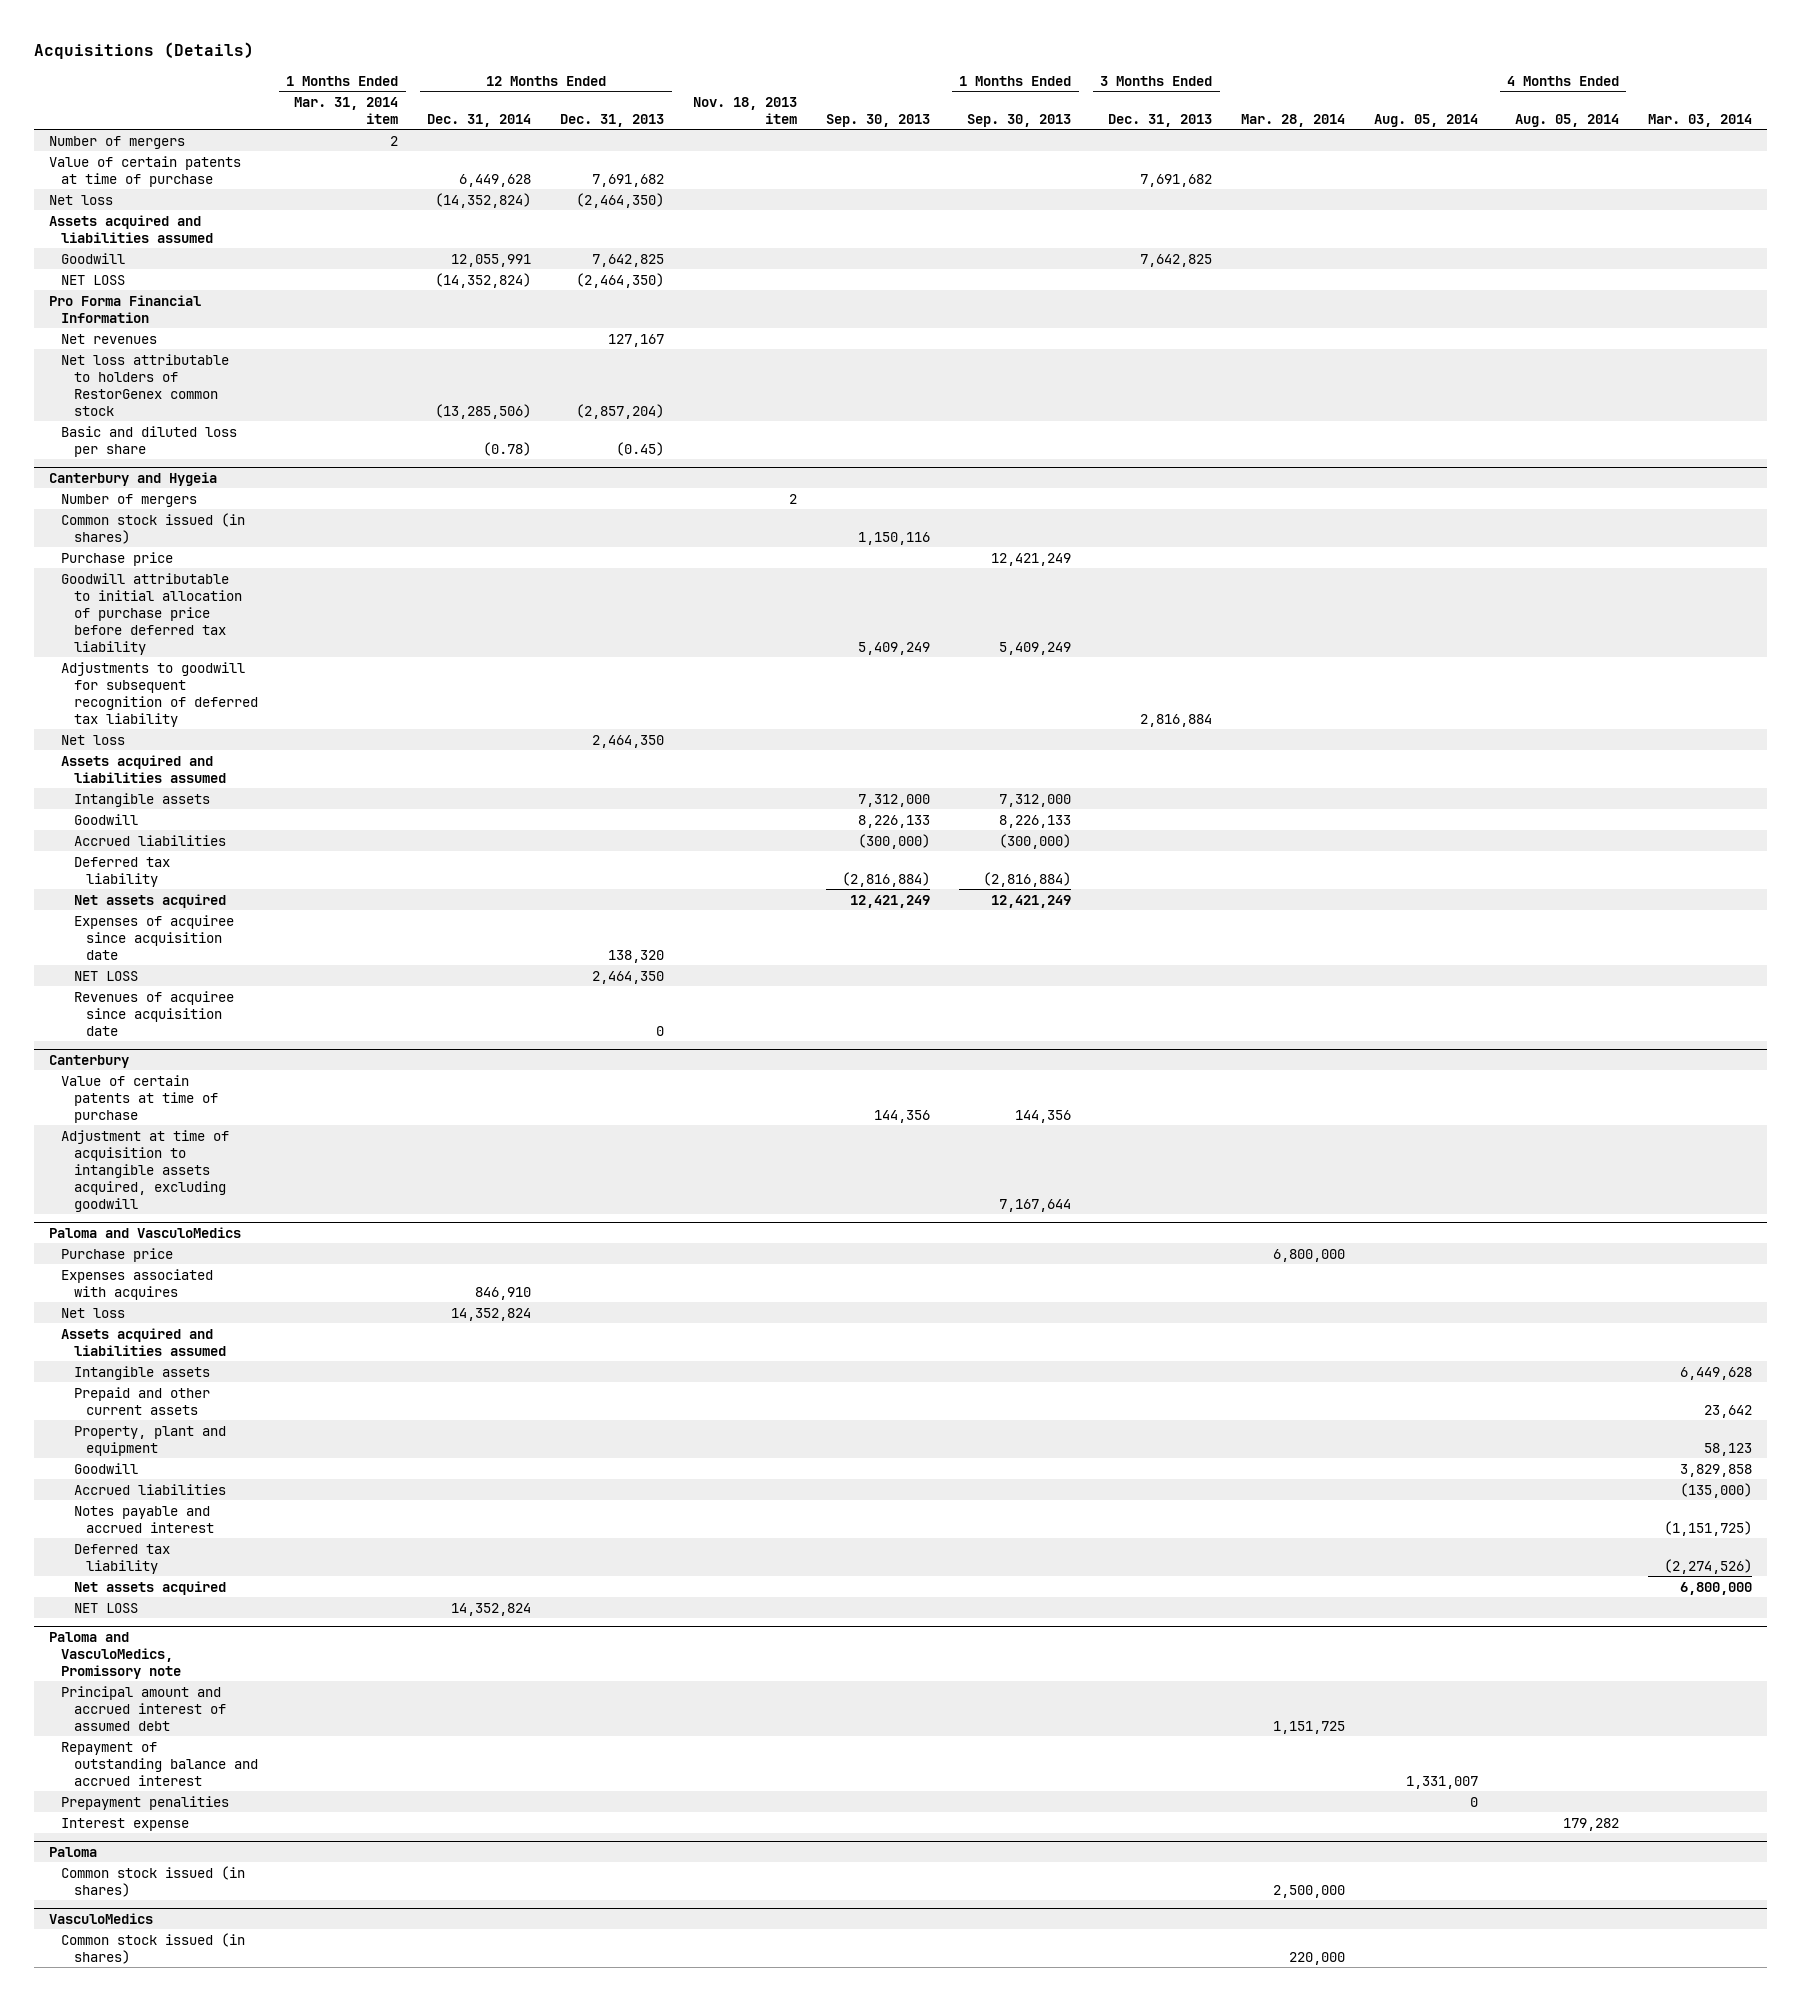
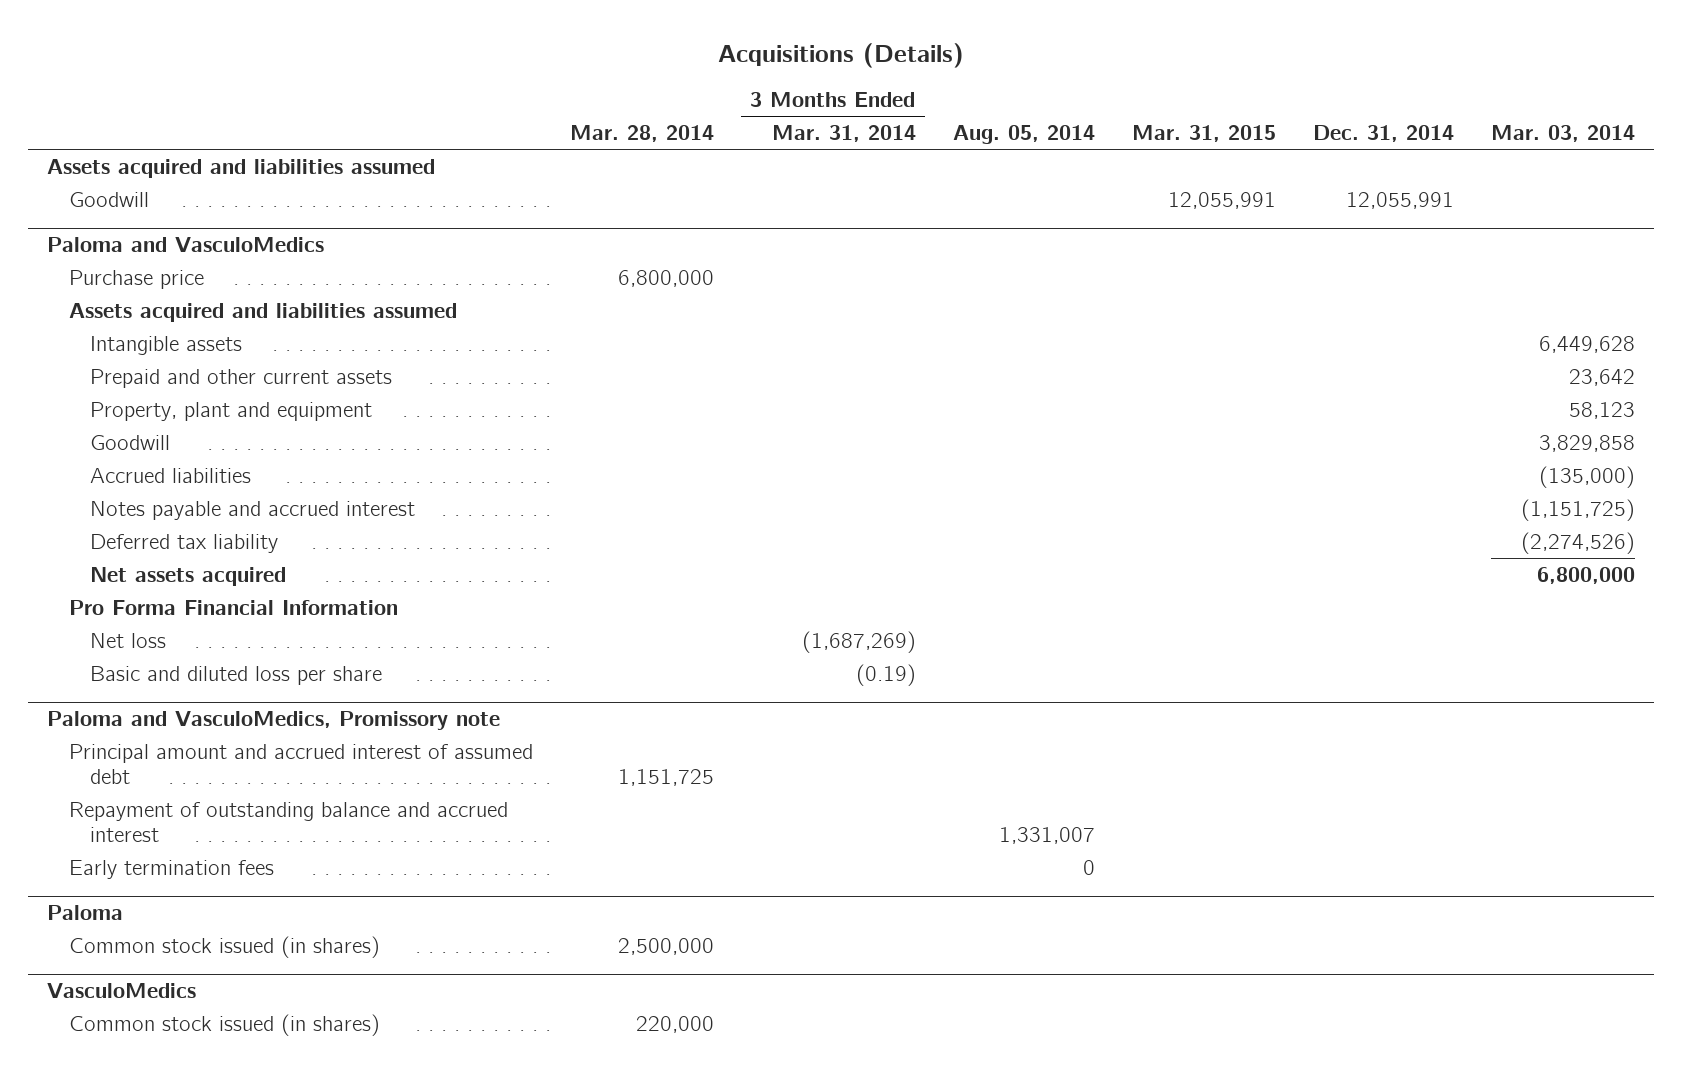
- | 1 Months Ended Mar. 31, 2014 item | 12 Months Ended Dec. 31, 2014 | 12 Months Ended Dec. 31, 2013 | Nov. 18, 2013 item | Sep. 30, 2013 | 1 Months Ended Sep. 30, 2013 | 3 Months Ended Dec. 31, 2013 | Mar. 28, 2014 | Aug. 05, 2014 | 4 Months Ended Aug. 05, 2014 | Mar. 03, 2014
+ | Mar. 28, 2014 | 3 Months Ended Mar. 31, 2014 | Aug. 05, 2014 | Mar. 31, 2015 | Dec. 31, 2014 | Mar. 03, 2014
- Number of mergers | 2 | | | | | | | | | |
- Value of certain patents at time of purchase | | 6,449,628 | 7,691,682 | | | | 7,691,682 | | | |
- Net loss | | (14,352,824) | (2,464,350) | | | | | | | |
- NET LOSS | | (14,352,824) | (2,464,350) | | | | | | | |
- Pro Forma Financial Information
- Net revenues | | | 127,167 | | | | | | | |
- Net loss attributable to holders of RestorGenex common stock | | (13,285,506) | (2,857,204) | | | | | | | |
- Basic and diluted loss per share | | (0.78) | (0.45) | | | | | | | |
- Canterbury and Hygeia
- Number of mergers | | | | 2 | | | | | | |
- Common stock issued (in shares) | | | | | 1,150,116 | | | | | |
- Purchase price | | | | | | 12,421,249 | | | | |
- Goodwill attributable to initial allocation of purchase price before deferred tax liability | | | | | 5,409,249 | 5,409,249 | | | | |
- Adjustments to goodwill for subsequent recognition of deferred tax liability | | | | | | | 2,816,884 | | | |
- Net loss | | | 2,464,350 | | | | | | | |
- Assets acquired and liabilities assumed
- Intangible assets | | | | | 7,312,000 | 7,312,000 | | | | |
- Goodwill | | | | | 8,226,133 | 8,226,133 | | | | |
- Accrued liabilities | | | | | (300,000) | (300,000) | | | | |
- Deferred tax liability | | | | | (2,816,884) | (2,816,884) | | | | |
- Net assets acquired | | | | | 12,421,249 | 12,421,249 | | | | |
- Expenses of acquiree since acquisition date | | | 138,320 | | | | | | | |
- NET LOSS | | | 2,464,350 | | | | | | | |
- Revenues of acquiree since acquisition date | | | 0 | | | | | | | |
- Canterbury
- Value of certain patents at time of purchase | | | | | 144,356 | 144,356 | | | | |
- Adjustment at time of acquisition to intangible assets acquired, excluding goodwill | | | | | | 7,167,644 | | | | |
@ Paloma and VasculoMedics
- Expenses associated with acquires | | 846,910 | | | | | | | | |
- NET LOSS | | 14,352,824 | | | | | | | | |
+ Pro Forma Financial Information
moved down: Net loss | | (1,687,269) | | | |
+ Basic and diluted loss per share | | (0.19) | | | |
@ Paloma and VasculoMedics, Promissory note
- Prepayment penalities | | | | | | | | | 0 | |
- Interest expense | | | | | | | | | | 179,282 |
+ Early termination fees | | | 0 | | |

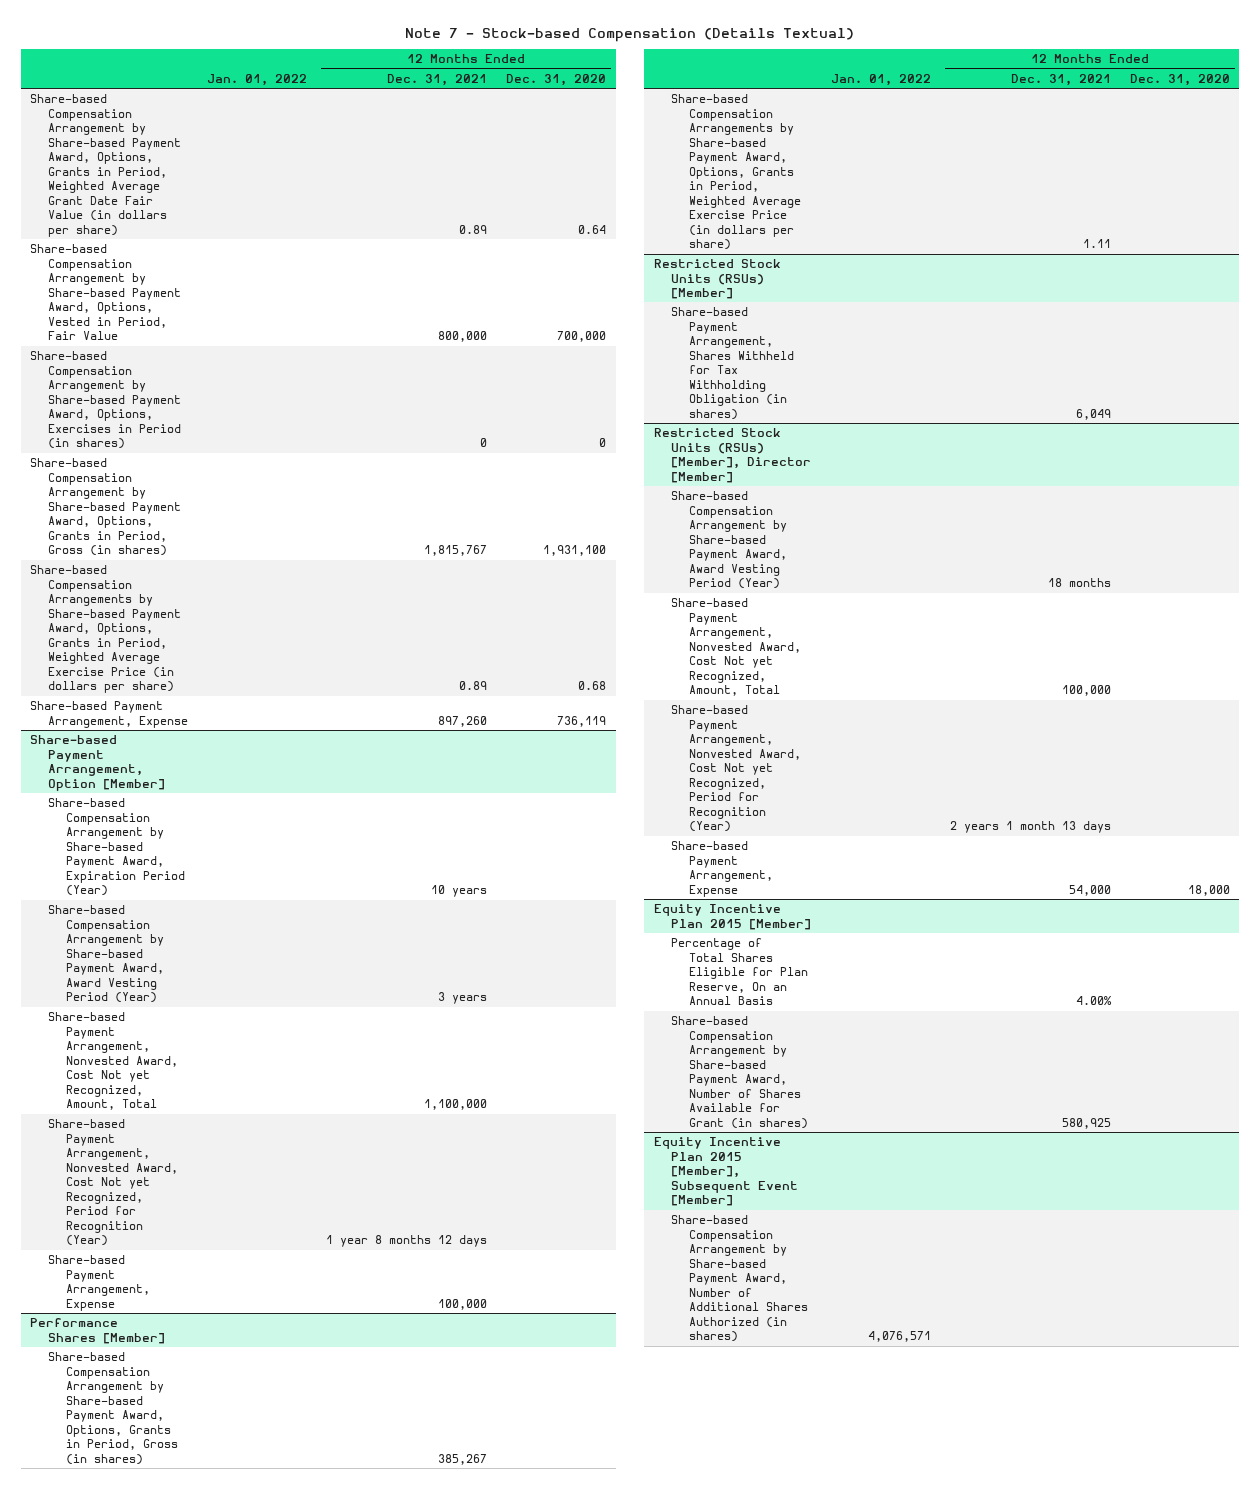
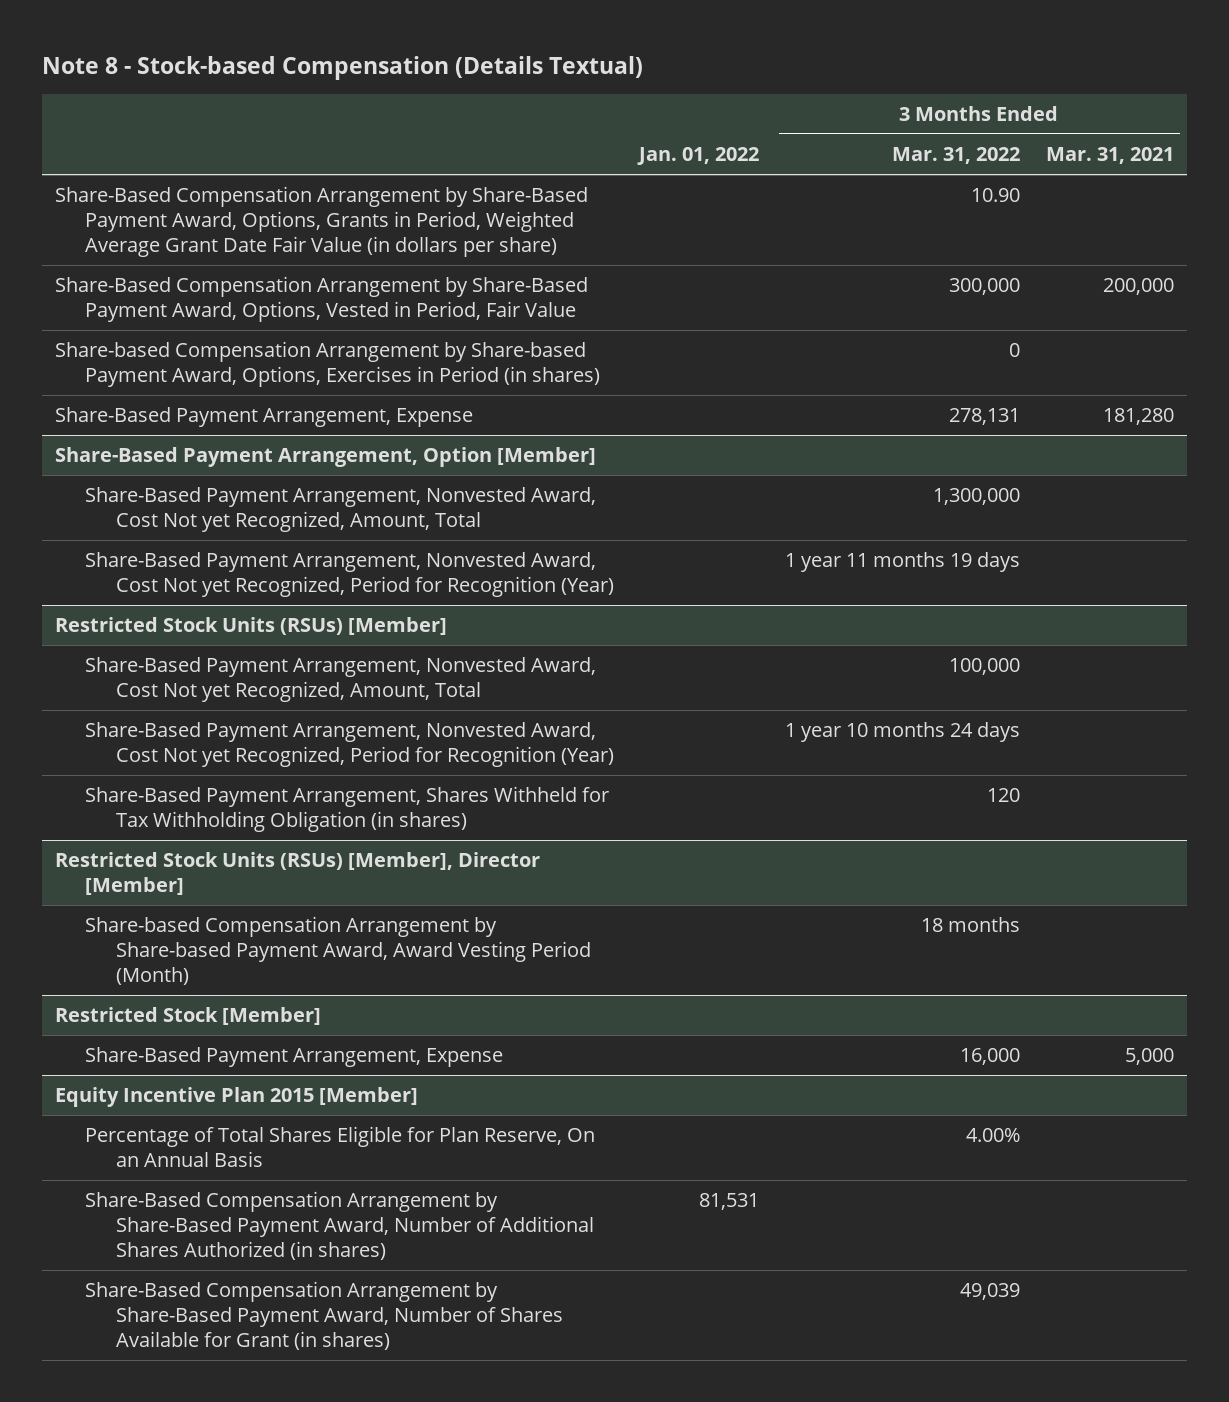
- Note 7 - Stock-based Compensation (Details Textual)
+ Note 8 - Stock-based Compensation (Details Textual)
- | Jan. 01, 2022 | 12 Months Ended Dec. 31, 2021 | 12 Months Ended Dec. 31, 2020
+ | Jan. 01, 2022 | 3 Months Ended Mar. 31, 2022 | 3 Months Ended Mar. 31, 2021
- Share-based Compensation Arrangement by Share-based Payment Award, Options, Grants in Period, Weighted Average Grant Date Fair Value (in dollars per share) | | 0.89 | 0.64
- Share-based Compensation Arrangement by Share-based Payment Award, Options, Vested in Period, Fair Value | | 800,000 | 700,000
+ Share-Based Compensation Arrangement by Share-Based Payment Award, Options, Grants in Period, Weighted Average Grant Date Fair Value (in dollars per share) | | 10.90 |
+ Share-Based Compensation Arrangement by Share-Based Payment Award, Options, Vested in Period, Fair Value | | 300,000 | 200,000
- Share-based Compensation Arrangement by Share-based Payment Award, Options, Grants in Period, Gross (in shares) | | 1,815,767 | 1,931,100
- Share-based Compensation Arrangements by Share-based Payment Award, Options, Grants in Period, Weighted Average Exercise Price (in dollars per share) | | 0.89 | 0.68
- Share-based Payment Arrangement, Expense | | 897,260 | 736,119
- Share-based Payment Arrangement, Option [Member]
- Share-based Compensation Arrangement by Share-based Payment Award, Expiration Period (Year) | | 10 years |
- Share-based Compensation Arrangement by Share-based Payment Award, Award Vesting Period (Year) | | 3 years |
- Share-based Payment Arrangement, Nonvested Award, Cost Not yet Recognized, Amount, Total | | 1,100,000 |
- Share-based Payment Arrangement, Nonvested Award, Cost Not yet Recognized, Period for Recognition (Year) | | 1 year 8 months 12 days |
- Share-based Payment Arrangement, Expense | | 100,000 |
- Performance Shares [Member]
- Share-based Compensation Arrangement by Share-based Payment Award, Options, Grants in Period, Gross (in shares) | | 385,267 |
- Share-based Compensation Arrangements by Share-based Payment Award, Options, Grants in Period, Weighted Average Exercise Price (in dollars per share) | | 1.11 |
+ Share-Based Payment Arrangement, Expense | | 278,131 | 181,280
+ Share-Based Payment Arrangement, Option [Member]
+ Share-Based Payment Arrangement, Nonvested Award, Cost Not yet Recognized, Amount, Total | | 1,300,000 |
+ Share-Based Payment Arrangement, Nonvested Award, Cost Not yet Recognized, Period for Recognition (Year) | | 1 year 11 months 19 days |
@ Restricted Stock Units (RSUs) [Member]
- Share-based Payment Arrangement, Shares Withheld for Tax Withholding Obligation (in shares) | | 6,049 |
+ Share-Based Payment Arrangement, Nonvested Award, Cost Not yet Recognized, Amount, Total | | 100,000 |
+ Share-Based Payment Arrangement, Nonvested Award, Cost Not yet Recognized, Period for Recognition (Year) | | 1 year 10 months 24 days |
+ Share-Based Payment Arrangement, Shares Withheld for Tax Withholding Obligation (in shares) | | 120 |
@ Restricted Stock Units (RSUs) [Member], Director [Member]
- Share-based Compensation Arrangement by Share-based Payment Award, Award Vesting Period (Year) | | 18 months |
- Share-based Payment Arrangement, Nonvested Award, Cost Not yet Recognized, Amount, Total | | 100,000 |
- Share-based Payment Arrangement, Nonvested Award, Cost Not yet Recognized, Period for Recognition (Year) | | 2 years 1 month 13 days |
- Share-based Payment Arrangement, Expense | | 54,000 | 18,000
+ Share-based Compensation Arrangement by Share-based Payment Award, Award Vesting Period (Month) | | 18 months |
+ Restricted Stock [Member]
+ Share-Based Payment Arrangement, Expense | | 16,000 | 5,000
@ Equity Incentive Plan 2015 [Member]
- Share-based Compensation Arrangement by Share-based Payment Award, Number of Shares Available for Grant (in shares) | | 580,925 |
- Equity Incentive Plan 2015 [Member], Subsequent Event [Member]
- Share-based Compensation Arrangement by Share-based Payment Award, Number of Additional Shares Authorized (in shares) | 4,076,571 | |
@ Equity Incentive Plan 2015 [Member]
+ Share-Based Compensation Arrangement by Share-Based Payment Award, Number of Additional Shares Authorized (in shares) | 81,531 | |
+ Share-Based Compensation Arrangement by Share-Based Payment Award, Number of Shares Available for Grant (in shares) | | 49,039 |

